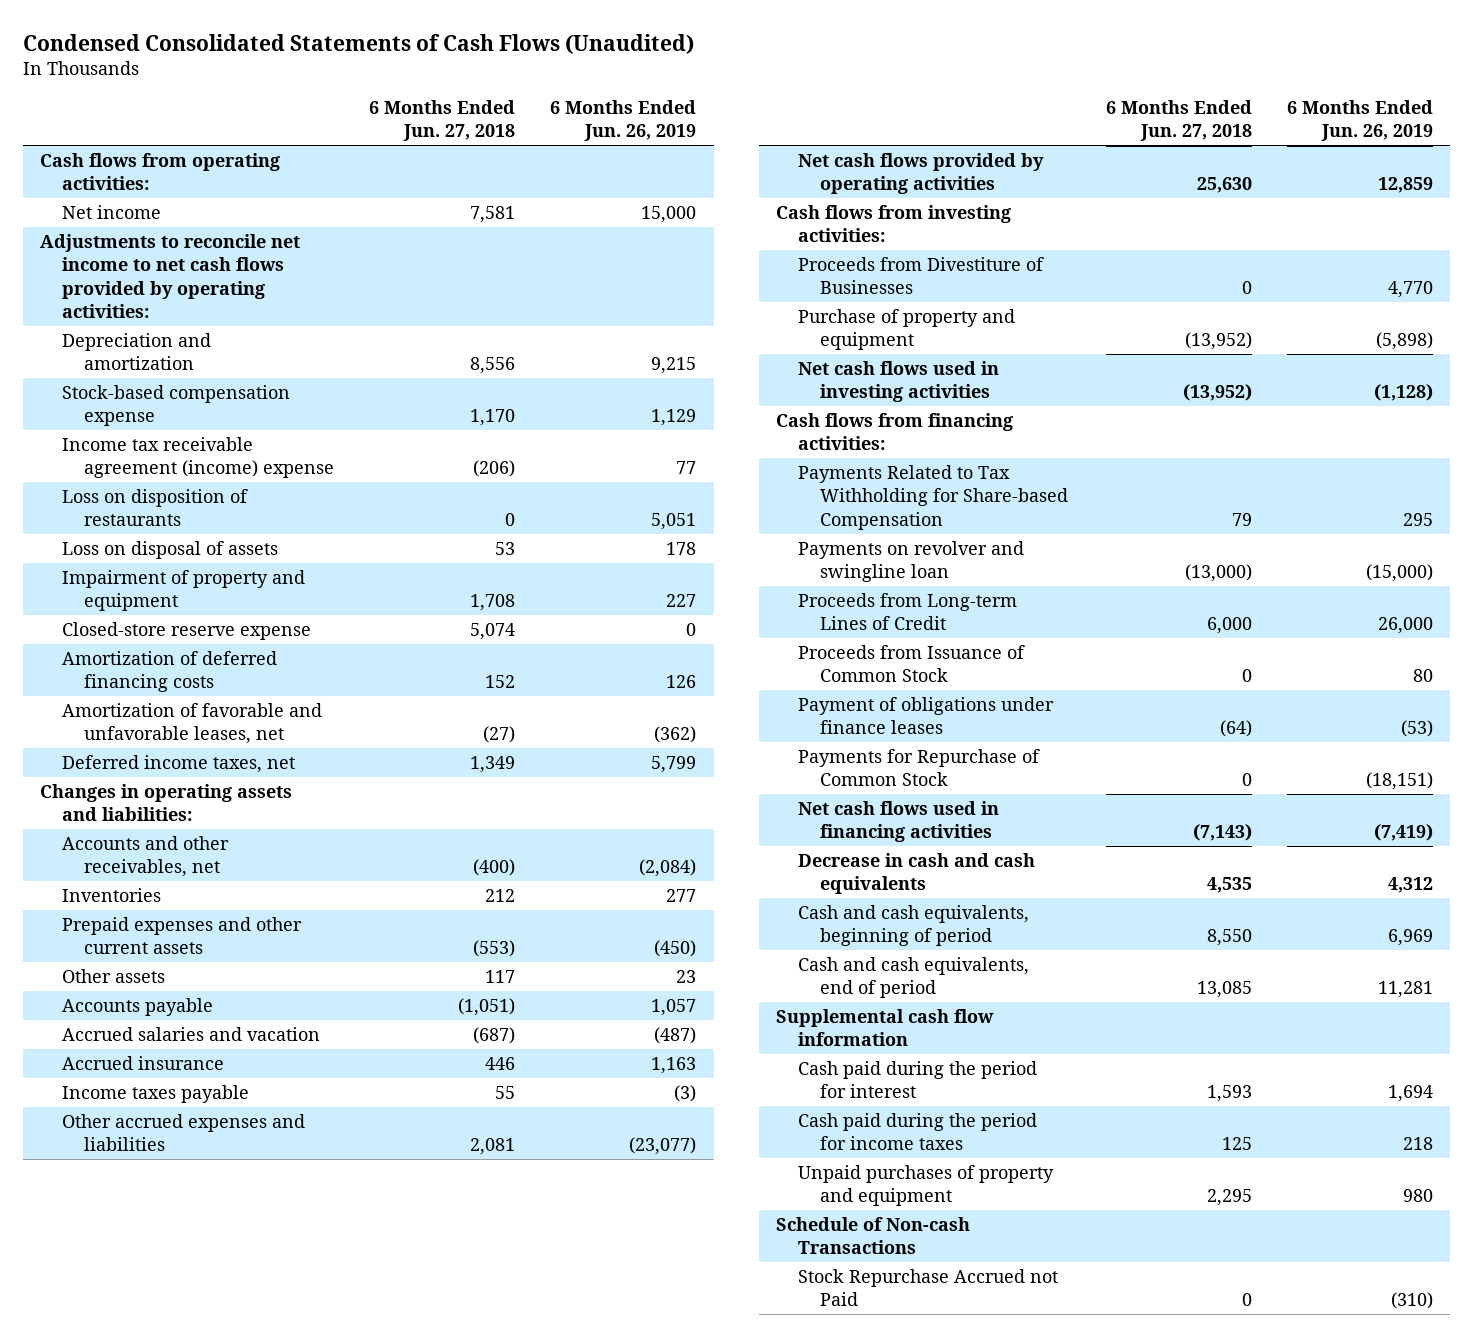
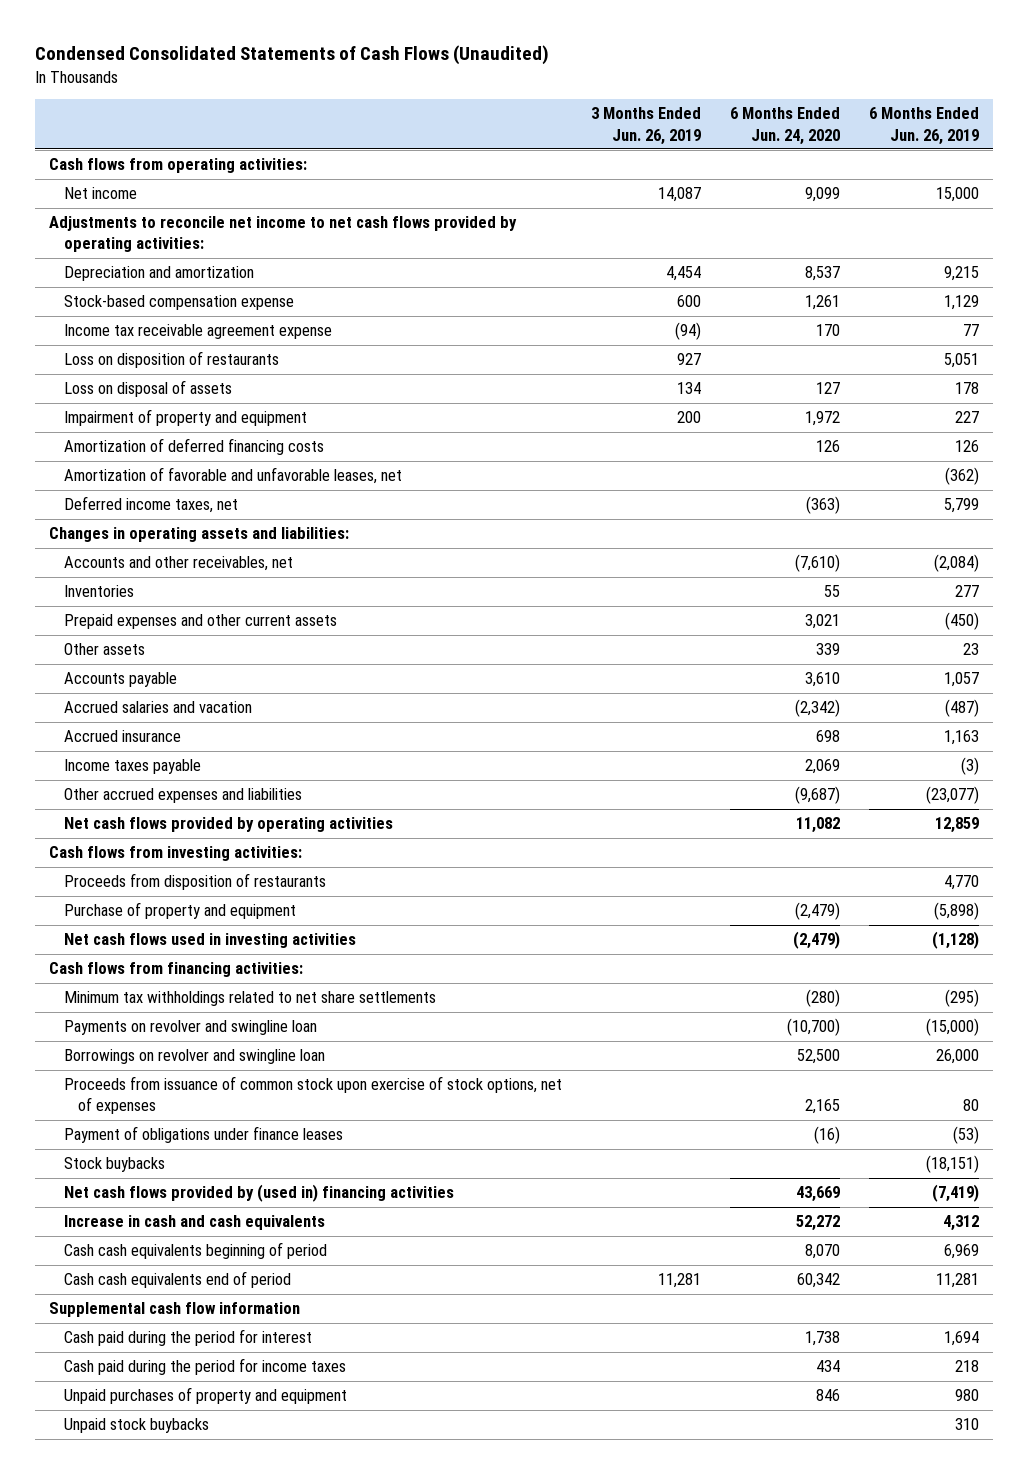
- | 6 Months Ended Jun. 27, 2018 | 6 Months Ended Jun. 26, 2019
+ | 3 Months Ended Jun. 26, 2019 | 6 Months Ended Jun. 24, 2020 | 6 Months Ended Jun. 26, 2019
- Income tax receivable agreement (income) expense | (206) | 77
+ Income tax receivable agreement expense | (94) | 170 | 77
- Closed-store reserve expense | 5,074 | 0
- Proceeds from Divestiture of Businesses | 0 | 4,770
+ Proceeds from disposition of restaurants | | | 4,770
- Payments Related to Tax Withholding for Share-based Compensation | 79 | 295
+ Minimum tax withholdings related to net share settlements | | (280) | (295)
- Proceeds from Long-term Lines of Credit | 6,000 | 26,000
- Proceeds from Issuance of Common Stock | 0 | 80
+ Borrowings on revolver and swingline loan | | 52,500 | 26,000
+ Proceeds from issuance of common stock upon exercise of stock options, net of expenses | | 2,165 | 80
- Payments for Repurchase of Common Stock | 0 | (18,151)
- Net cash flows used in financing activities | (7,143) | (7,419)
- Decrease in cash and cash equivalents | 4,535 | 4,312
- Cash and cash equivalents, beginning of period | 8,550 | 6,969
- Cash and cash equivalents, end of period | 13,085 | 11,281
+ Stock buybacks | | | (18,151)
+ Net cash flows provided by (used in) financing activities | | 43,669 | (7,419)
+ Increase in cash and cash equivalents | | 52,272 | 4,312
+ Cash cash equivalents beginning of period | | 8,070 | 6,969
+ Cash cash equivalents end of period | 11,281 | 60,342 | 11,281
- Schedule of Non-cash Transactions
- Stock Repurchase Accrued not Paid | 0 | (310)
+ Unpaid stock buybacks | | | 310

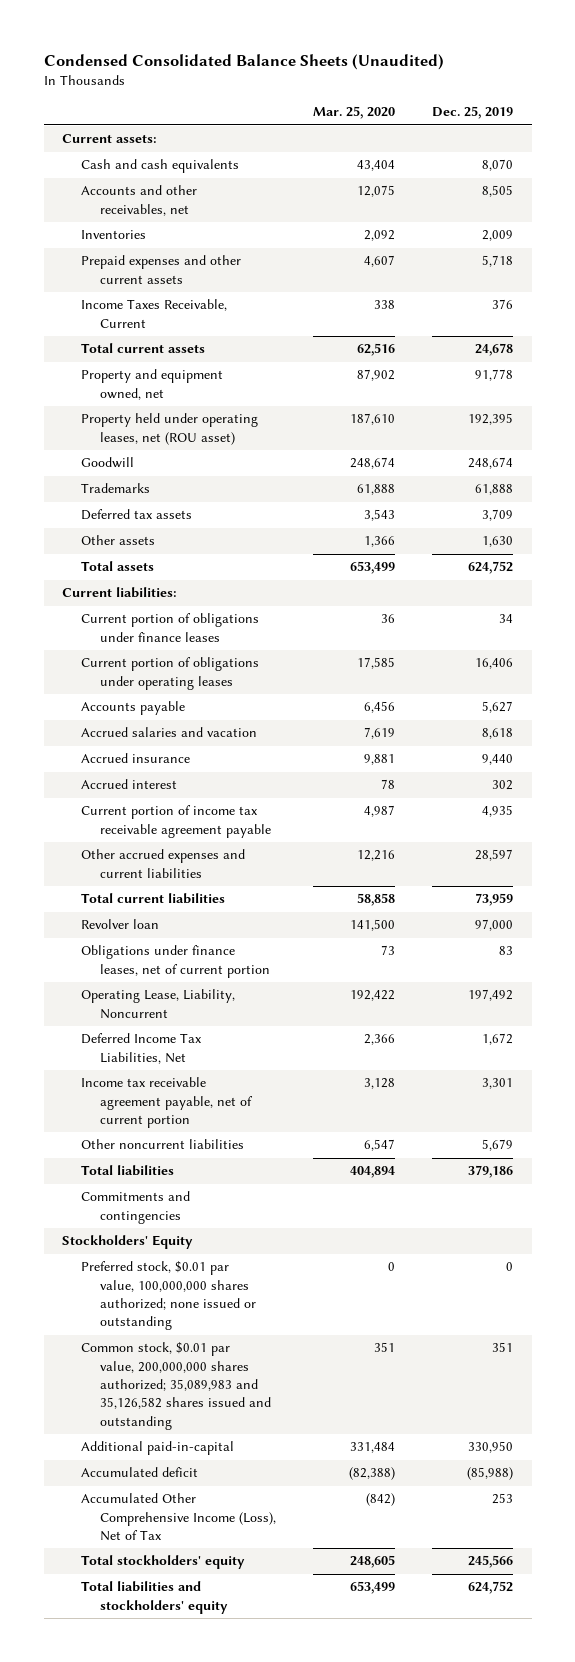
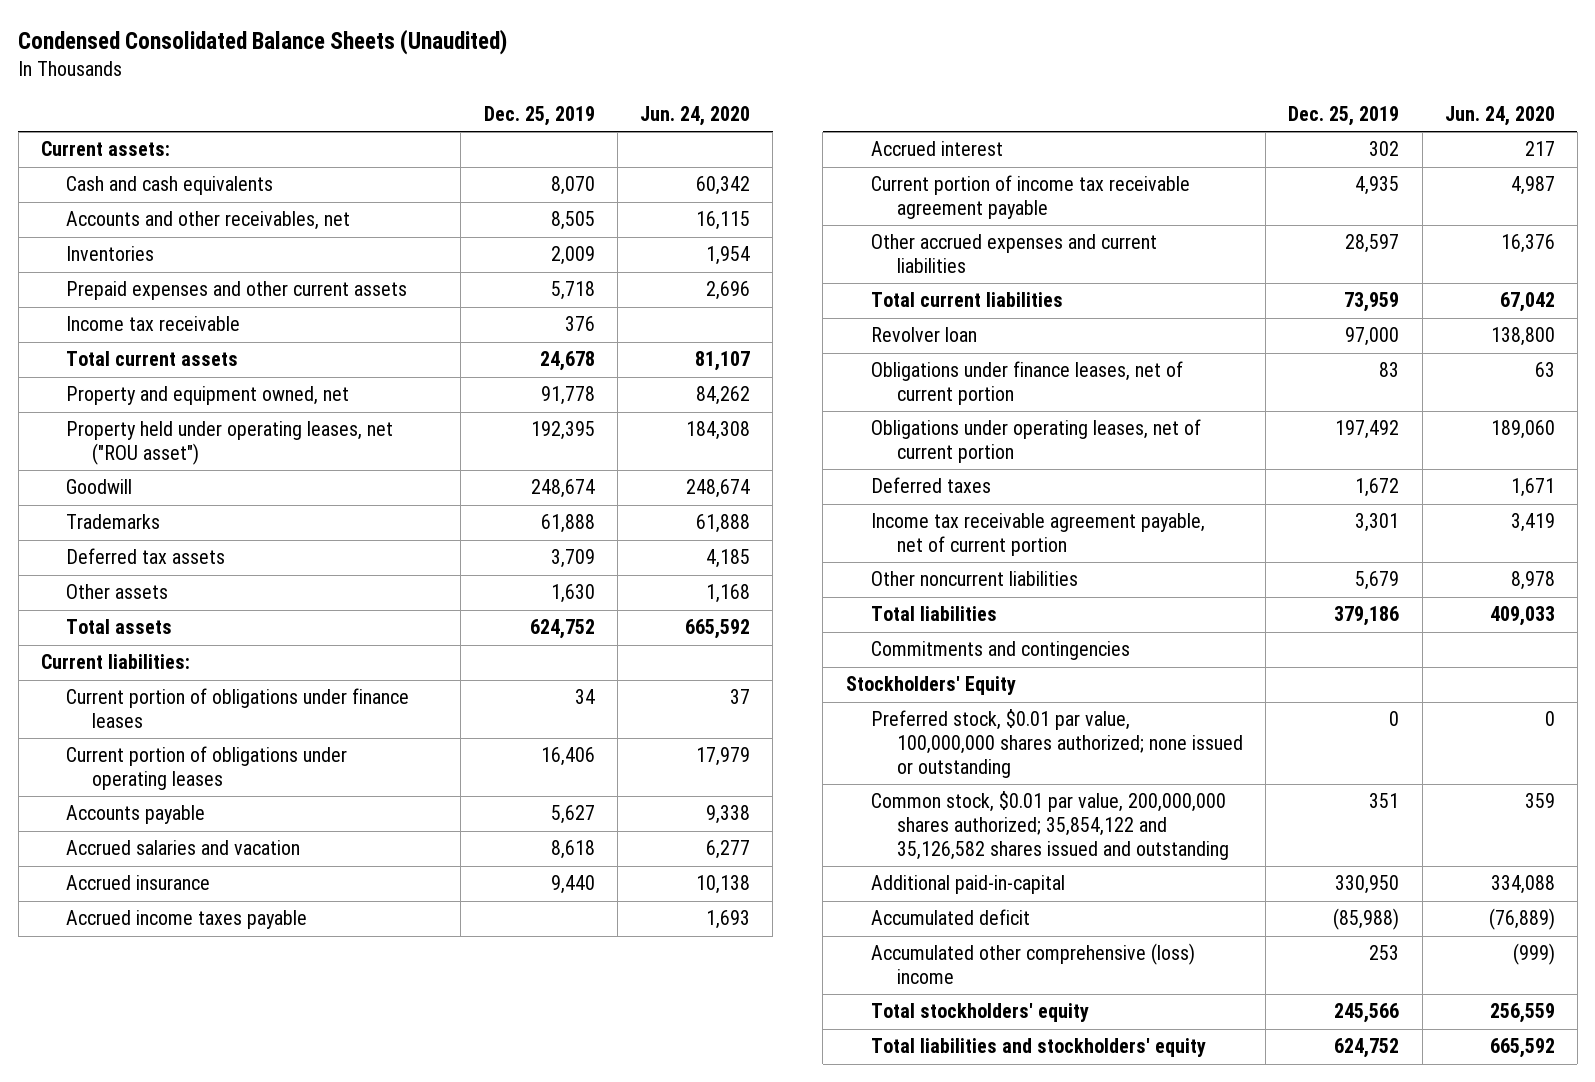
- | Mar. 25, 2020 | Dec. 25, 2019
+ | Dec. 25, 2019 | Jun. 24, 2020
- Income Taxes Receivable, Current | 338 | 376
+ Income tax receivable | 376 |
- Property held under operating leases, net (ROU asset) | 187,610 | 192,395
+ Property held under operating leases, net ("ROU asset") | 192,395 | 184,308
+ Accrued income taxes payable | | 1,693
- Operating Lease, Liability, Noncurrent | 192,422 | 197,492
- Deferred Income Tax Liabilities, Net | 2,366 | 1,672
+ Obligations under operating leases, net of current portion | 197,492 | 189,060
+ Deferred taxes | 1,672 | 1,671
- Common stock, $0.01 par value, 200,000,000 shares authorized; 35,089,983 and 35,126,582 shares issued and outstanding | 351 | 351
+ Common stock, $0.01 par value, 200,000,000 shares authorized; 35,854,122 and 35,126,582 shares issued and outstanding | 351 | 359
- Accumulated Other Comprehensive Income (Loss), Net of Tax | (842) | 253
+ Accumulated other comprehensive (loss) income | 253 | (999)

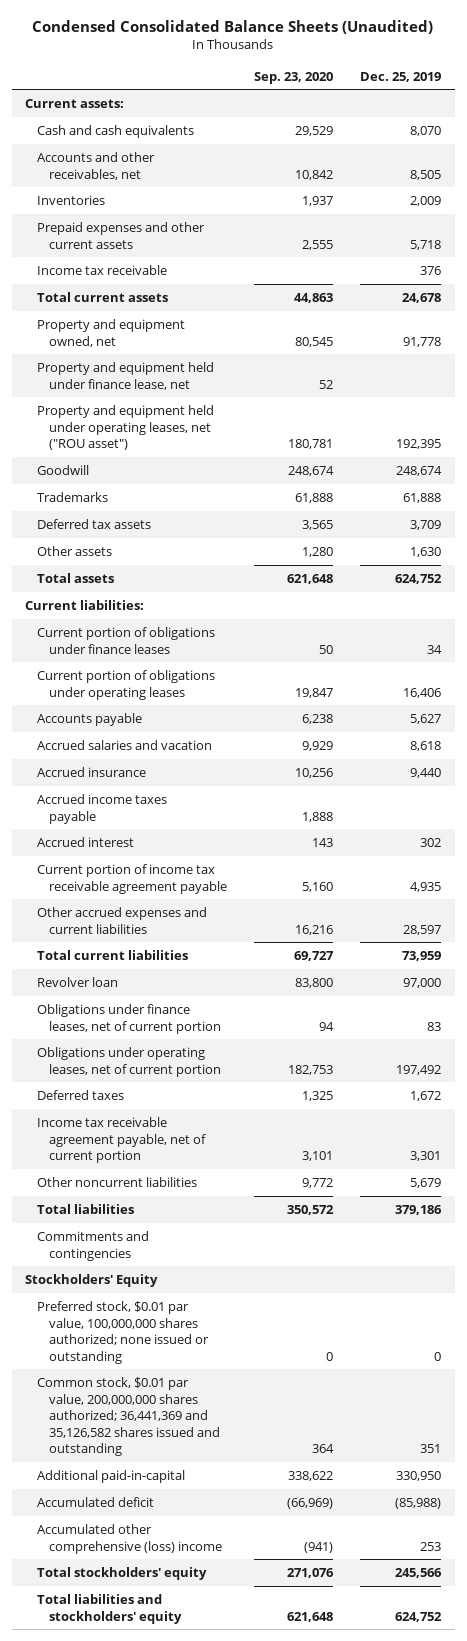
- | Dec. 25, 2019 | Jun. 24, 2020
+ | Sep. 23, 2020 | Dec. 25, 2019
- Property held under operating leases, net ("ROU asset") | 192,395 | 184,308
+ Property and equipment held under finance lease, net | 52 |
+ Property and equipment held under operating leases, net ("ROU asset") | 180,781 | 192,395
- Common stock, $0.01 par value, 200,000,000 shares authorized; 35,854,122 and 35,126,582 shares issued and outstanding | 351 | 359
+ Common stock, $0.01 par value, 200,000,000 shares authorized; 36,441,369 and 35,126,582 shares issued and outstanding | 364 | 351

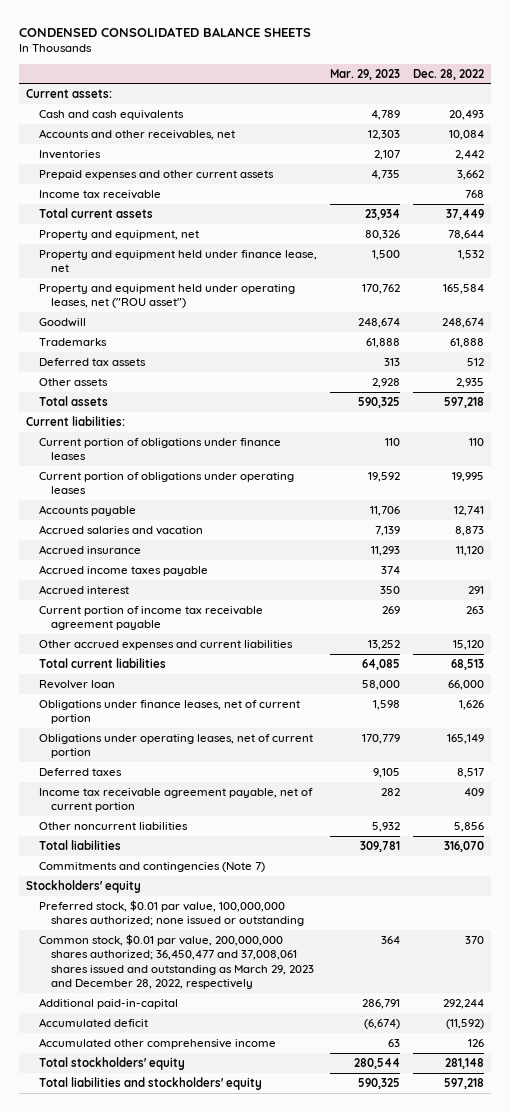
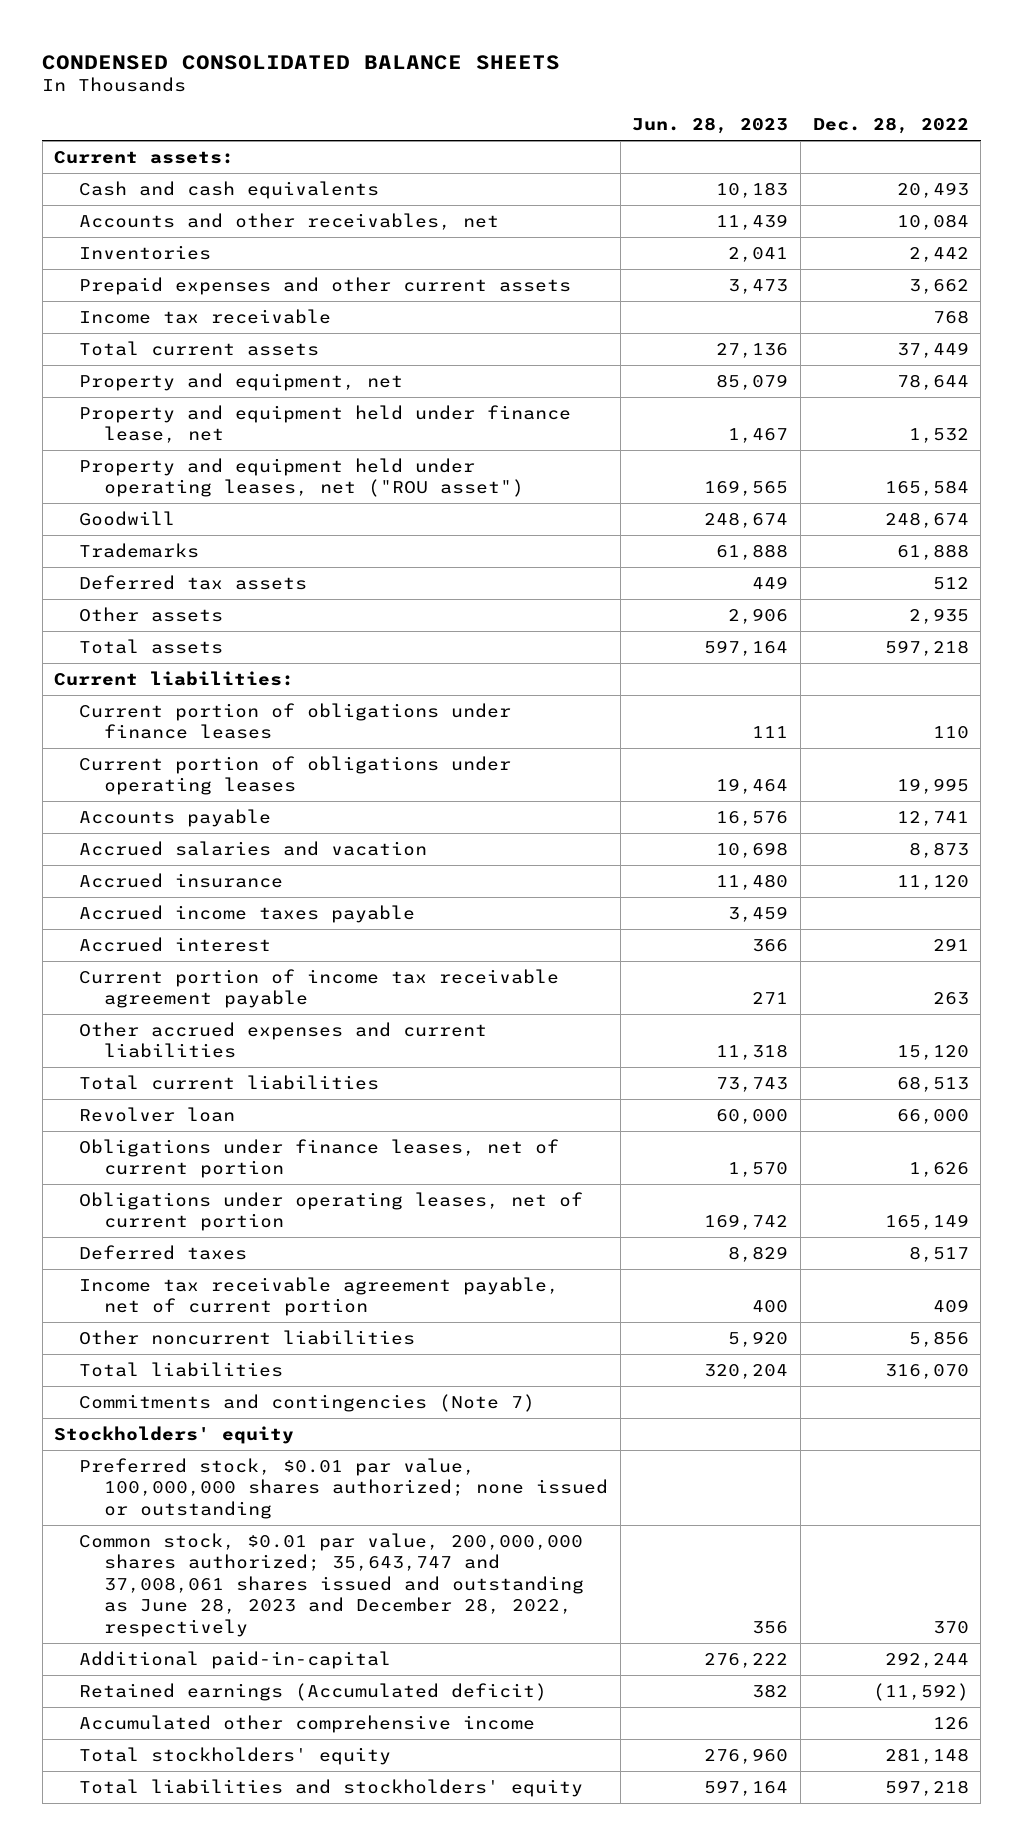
- | Mar. 29, 2023 | Dec. 28, 2022
+ | Jun. 28, 2023 | Dec. 28, 2022
- Common stock, $0.01 par value, 200,000,000 shares authorized; 36,450,477 and 37,008,061 shares issued and outstanding as March 29, 2023 and December 28, 2022, respectively | 364 | 370
+ Common stock, $0.01 par value, 200,000,000 shares authorized; 35,643,747 and 37,008,061 shares issued and outstanding as June 28, 2023 and December 28, 2022, respectively | 356 | 370
- Accumulated deficit | (6,674) | (11,592)
+ Retained earnings (Accumulated deficit) | 382 | (11,592)

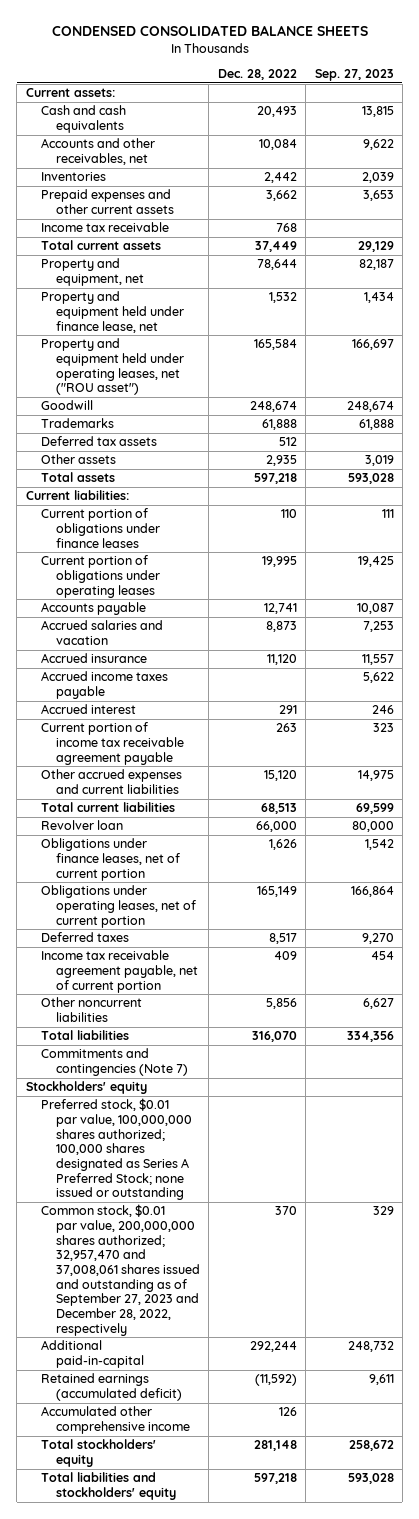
- | Jun. 28, 2023 | Dec. 28, 2022
+ | Dec. 28, 2022 | Sep. 27, 2023
- Preferred stock, $0.01 par value, 100,000,000 shares authorized; none issued or outstanding
- Common stock, $0.01 par value, 200,000,000 shares authorized; 35,643,747 and 37,008,061 shares issued and outstanding as June 28, 2023 and December 28, 2022, respectively | 356 | 370
+ Preferred stock, $0.01 par value, 100,000,000 shares authorized; 100,000 shares designated as Series A Preferred Stock; none issued or outstanding
+ Common stock, $0.01 par value, 200,000,000 shares authorized; 32,957,470 and 37,008,061 shares issued and outstanding as of September 27, 2023 and December 28, 2022, respectively | 370 | 329
- Retained earnings (Accumulated deficit) | 382 | (11,592)
+ Retained earnings (accumulated deficit) | (11,592) | 9,611

